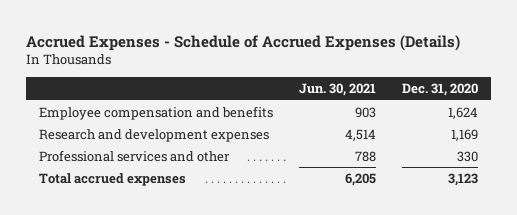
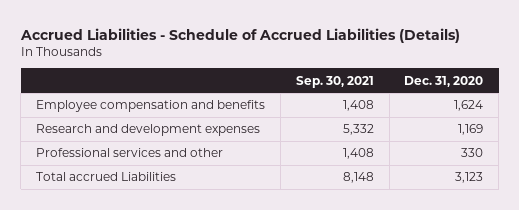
- Accrued Expenses - Schedule of Accrued Expenses (Details)
+ Accrued Liabilities - Schedule of Accrued Liabilities (Details)
- | Jun. 30, 2021 | Dec. 31, 2020
+ | Sep. 30, 2021 | Dec. 31, 2020
- Total accrued expenses | 6,205 | 3,123
+ Total accrued Liabilities | 8,148 | 3,123

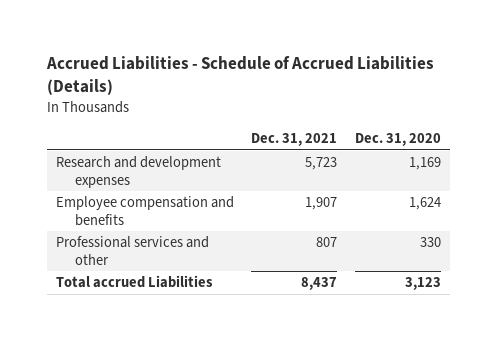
- | Sep. 30, 2021 | Dec. 31, 2020
+ | Dec. 31, 2021 | Dec. 31, 2020
moved down: Employee compensation and benefits | 1,907 | 1,624

